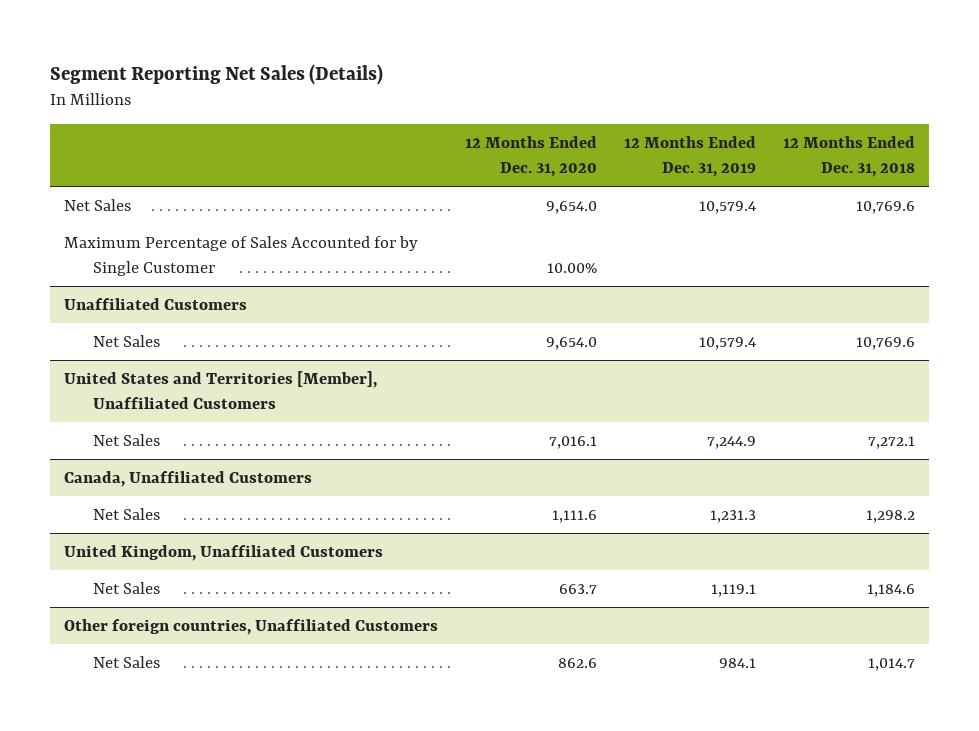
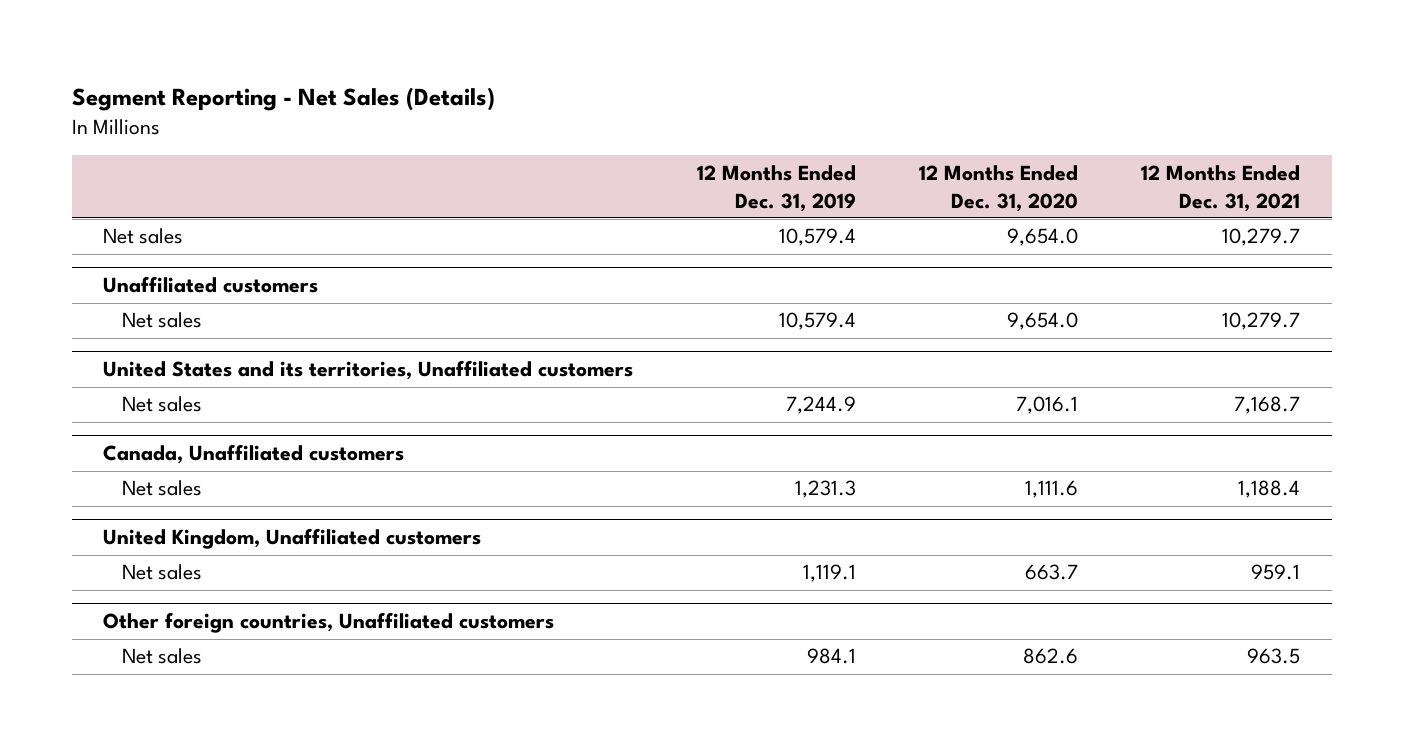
- Segment Reporting Net Sales (Details)
+ Segment Reporting - Net Sales (Details)
- | 12 Months Ended Dec. 31, 2020 | 12 Months Ended Dec. 31, 2019 | 12 Months Ended Dec. 31, 2018
+ | 12 Months Ended Dec. 31, 2019 | 12 Months Ended Dec. 31, 2020 | 12 Months Ended Dec. 31, 2021
- Net Sales | 9,654.0 | 10,579.4 | 10,769.6
- Maximum Percentage of Sales Accounted for by Single Customer | 10.00% | |
- Unaffiliated Customers
- Net Sales | 9,654.0 | 10,579.4 | 10,769.6
- United States and Territories [Member], Unaffiliated Customers
- Net Sales | 7,016.1 | 7,244.9 | 7,272.1
- Canada, Unaffiliated Customers
- Net Sales | 1,111.6 | 1,231.3 | 1,298.2
- United Kingdom, Unaffiliated Customers
- Net Sales | 663.7 | 1,119.1 | 1,184.6
- Other foreign countries, Unaffiliated Customers
- Net Sales | 862.6 | 984.1 | 1,014.7
+ Net sales | 10,579.4 | 9,654.0 | 10,279.7
+ Unaffiliated customers
+ Net sales | 10,579.4 | 9,654.0 | 10,279.7
+ United States and its territories, Unaffiliated customers
+ Net sales | 7,244.9 | 7,016.1 | 7,168.7
+ Canada, Unaffiliated customers
+ Net sales | 1,231.3 | 1,111.6 | 1,188.4
+ United Kingdom, Unaffiliated customers
+ Net sales | 1,119.1 | 663.7 | 959.1
+ Other foreign countries, Unaffiliated customers
+ Net sales | 984.1 | 862.6 | 963.5

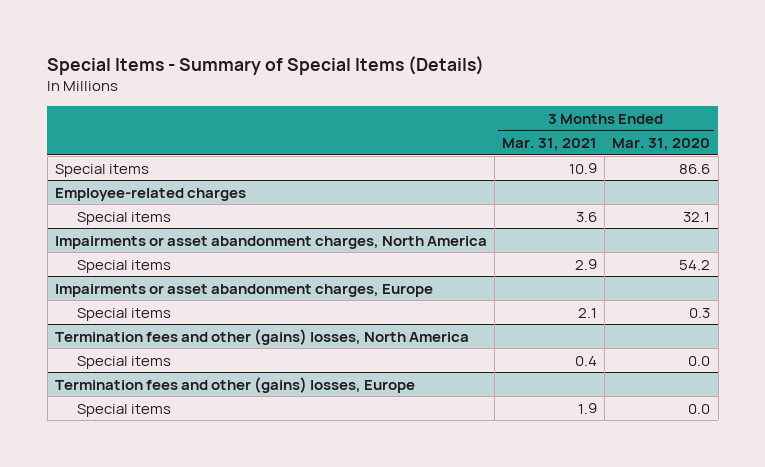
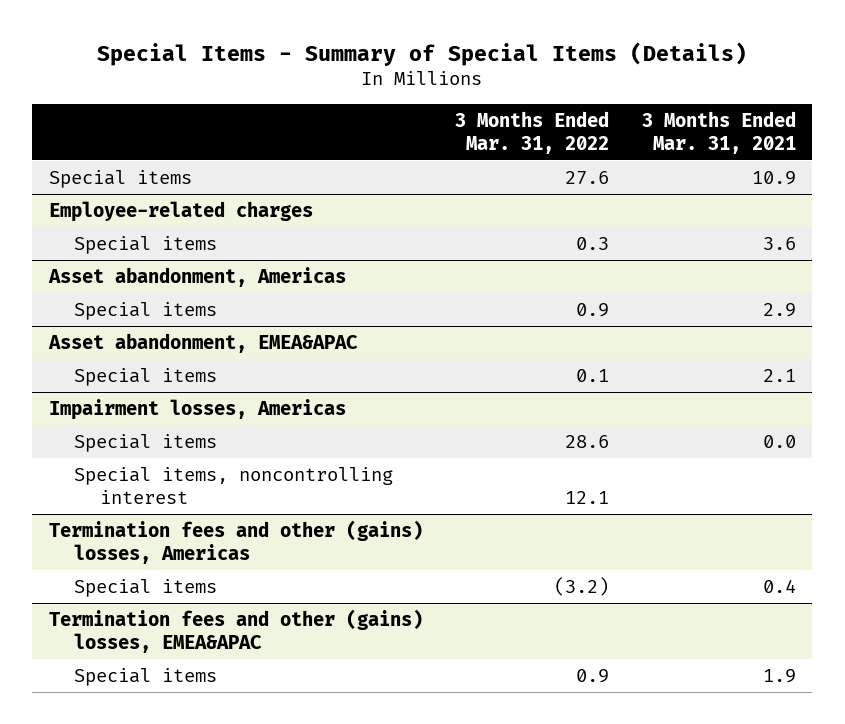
- | 3 Months Ended Mar. 31, 2021 | 3 Months Ended Mar. 31, 2020
+ | 3 Months Ended Mar. 31, 2022 | 3 Months Ended Mar. 31, 2021
- Impairments or asset abandonment charges, North America
+ Asset abandonment, Americas
- Impairments or asset abandonment charges, Europe
+ Asset abandonment, EMEA&APAC
- Termination fees and other (gains) losses, North America
+ Impairment losses, Americas
+ Special items | 28.6 | 0.0
+ Special items, noncontrolling interest | 12.1 |
+ Termination fees and other (gains) losses, Americas
- Termination fees and other (gains) losses, Europe
+ Termination fees and other (gains) losses, EMEA&APAC

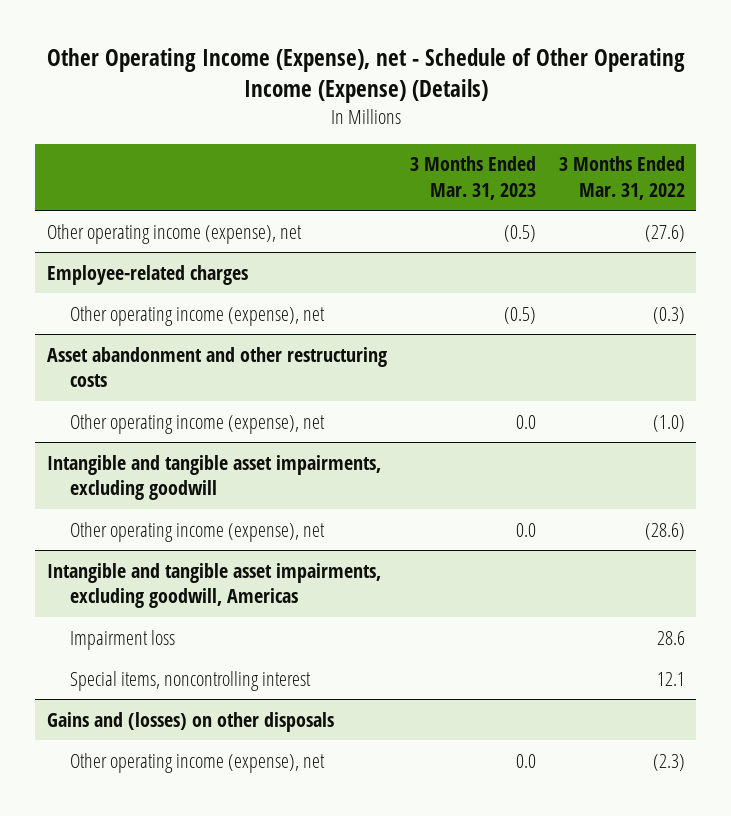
- Special Items - Summary of Special Items (Details)
+ Other Operating Income (Expense), net - Schedule of Other Operating Income (Expense) (Details)
- | 3 Months Ended Mar. 31, 2022 | 3 Months Ended Mar. 31, 2021
+ | 3 Months Ended Mar. 31, 2023 | 3 Months Ended Mar. 31, 2022
- Special items | 27.6 | 10.9
+ Other operating income (expense), net | (0.5) | (27.6)
@ Employee-related charges
- Special items | 0.3 | 3.6
- Asset abandonment, Americas
- Special items | 0.9 | 2.9
- Asset abandonment, EMEA&APAC
- Special items | 0.1 | 2.1
- Impairment losses, Americas
- Special items | 28.6 | 0.0
@ Employee-related charges
+ Other operating income (expense), net | (0.5) | (0.3)
+ Asset abandonment and other restructuring costs
+ Other operating income (expense), net | 0.0 | (1.0)
+ Intangible and tangible asset impairments, excluding goodwill
+ Other operating income (expense), net | 0.0 | (28.6)
+ Intangible and tangible asset impairments, excluding goodwill, Americas
+ Impairment loss | | 28.6
- Termination fees and other (gains) losses, Americas
- Special items | (3.2) | 0.4
- Termination fees and other (gains) losses, EMEA&APAC
- Special items | 0.9 | 1.9
+ Gains and (losses) on other disposals
+ Other operating income (expense), net | 0.0 | (2.3)

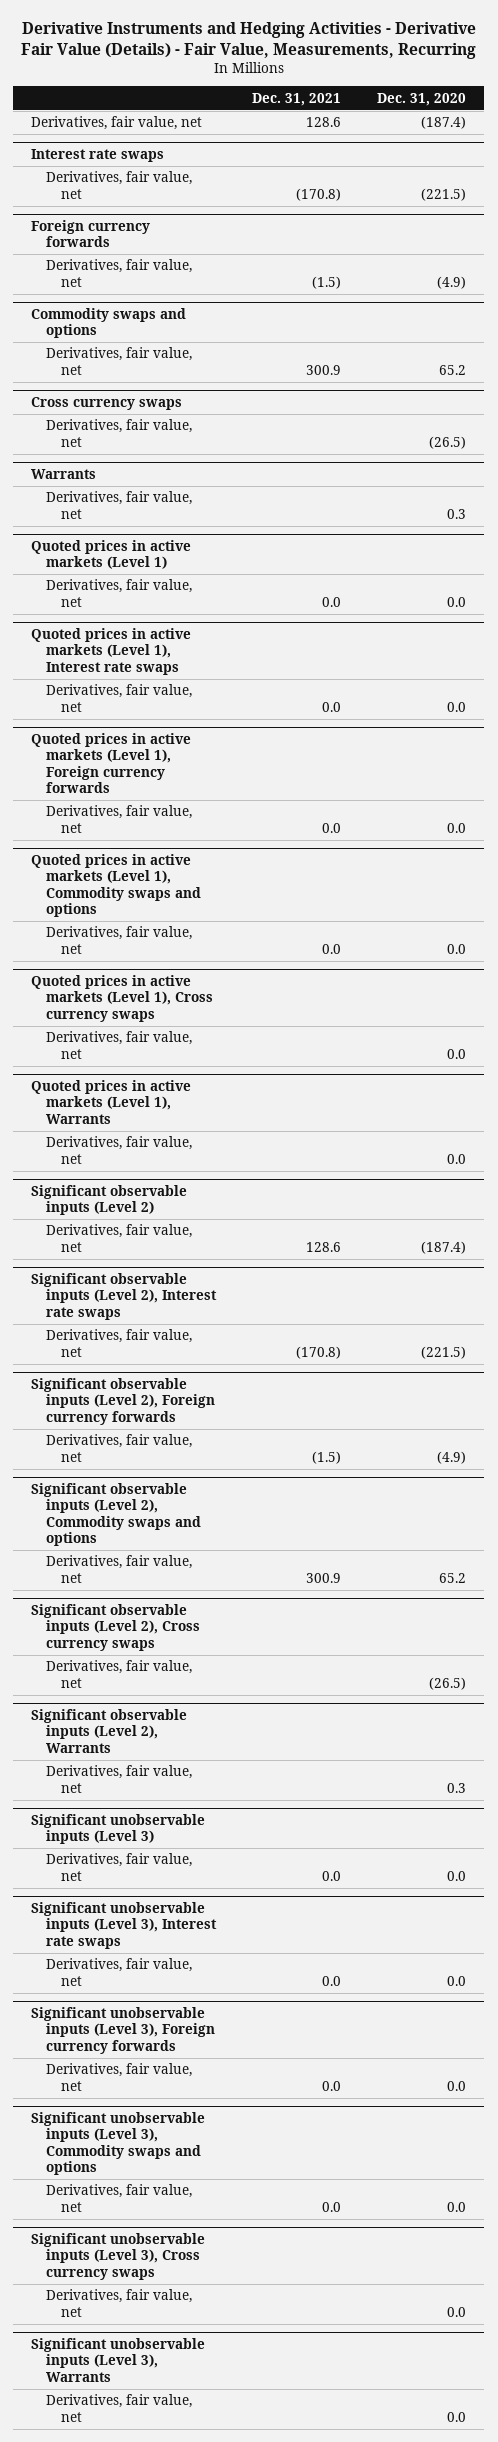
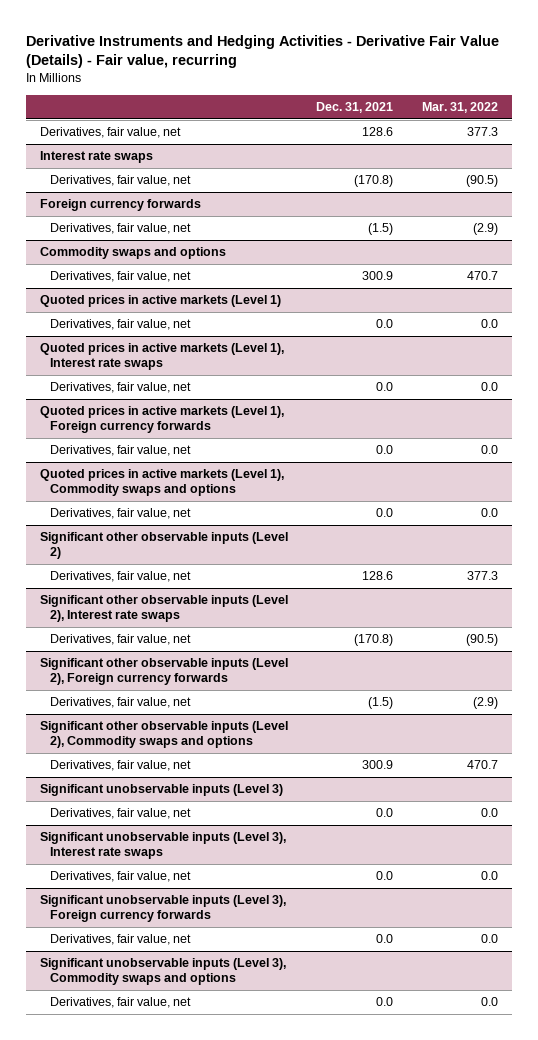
- Derivative Instruments and Hedging Activities - Derivative Fair Value (Details) - Fair Value, Measurements, Recurring
+ Derivative Instruments and Hedging Activities - Derivative Fair Value (Details) - Fair value, recurring
- | Dec. 31, 2021 | Dec. 31, 2020
+ | Dec. 31, 2021 | Mar. 31, 2022
- Cross currency swaps
- Derivatives, fair value, net | | (26.5)
- Warrants
- Derivatives, fair value, net | | 0.3
- Quoted prices in active markets (Level 1), Cross currency swaps
- Derivatives, fair value, net | | 0.0
- Quoted prices in active markets (Level 1), Warrants
- Derivatives, fair value, net | | 0.0
- Significant observable inputs (Level 2)
+ Significant other observable inputs (Level 2)
- Significant observable inputs (Level 2), Interest rate swaps
+ Significant other observable inputs (Level 2), Interest rate swaps
- Significant observable inputs (Level 2), Foreign currency forwards
+ Significant other observable inputs (Level 2), Foreign currency forwards
- Significant observable inputs (Level 2), Commodity swaps and options
+ Significant other observable inputs (Level 2), Commodity swaps and options
- Significant observable inputs (Level 2), Cross currency swaps
- Derivatives, fair value, net | | (26.5)
- Significant observable inputs (Level 2), Warrants
- Derivatives, fair value, net | | 0.3
- Significant unobservable inputs (Level 3), Cross currency swaps
- Derivatives, fair value, net | | 0.0
- Significant unobservable inputs (Level 3), Warrants
- Derivatives, fair value, net | | 0.0

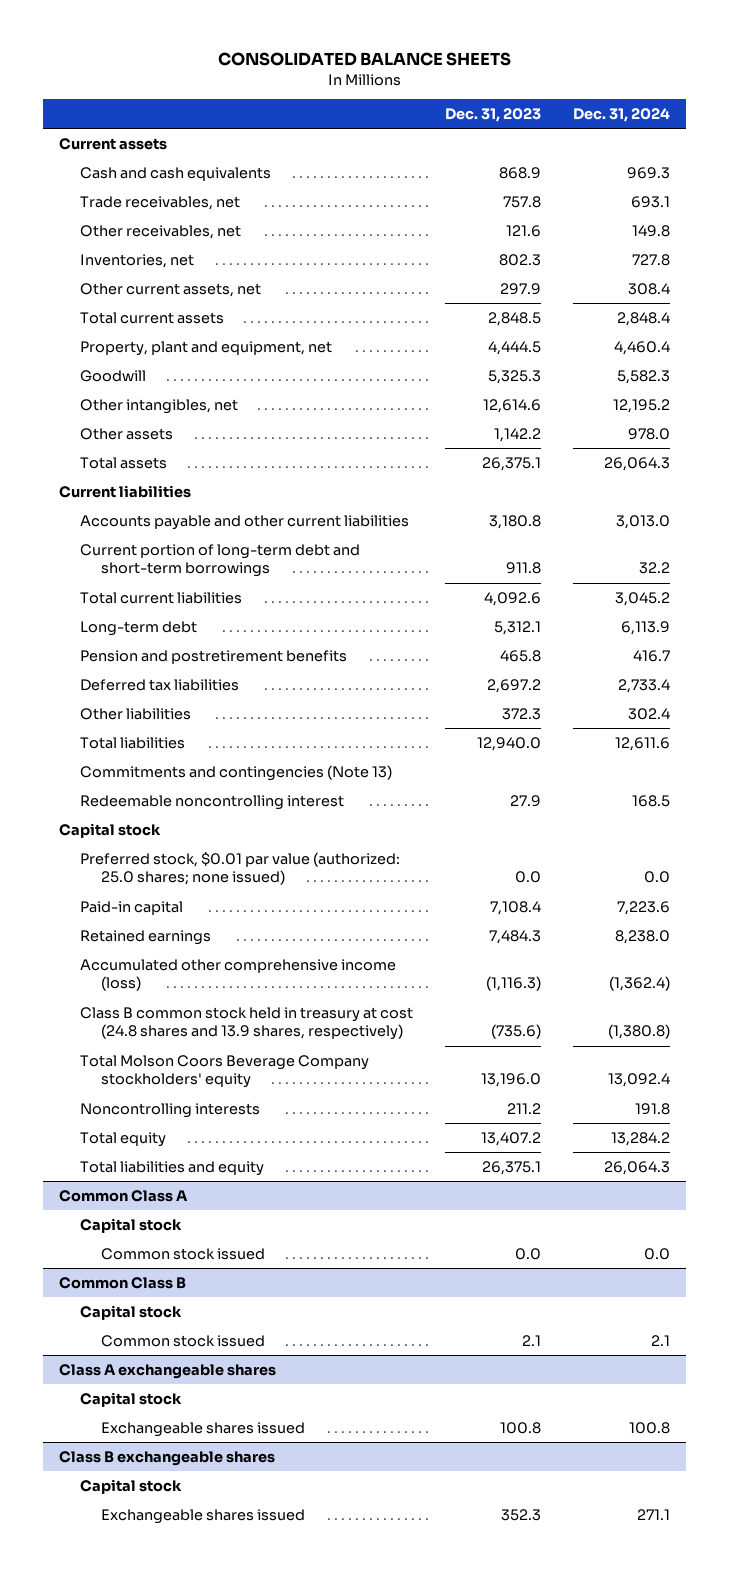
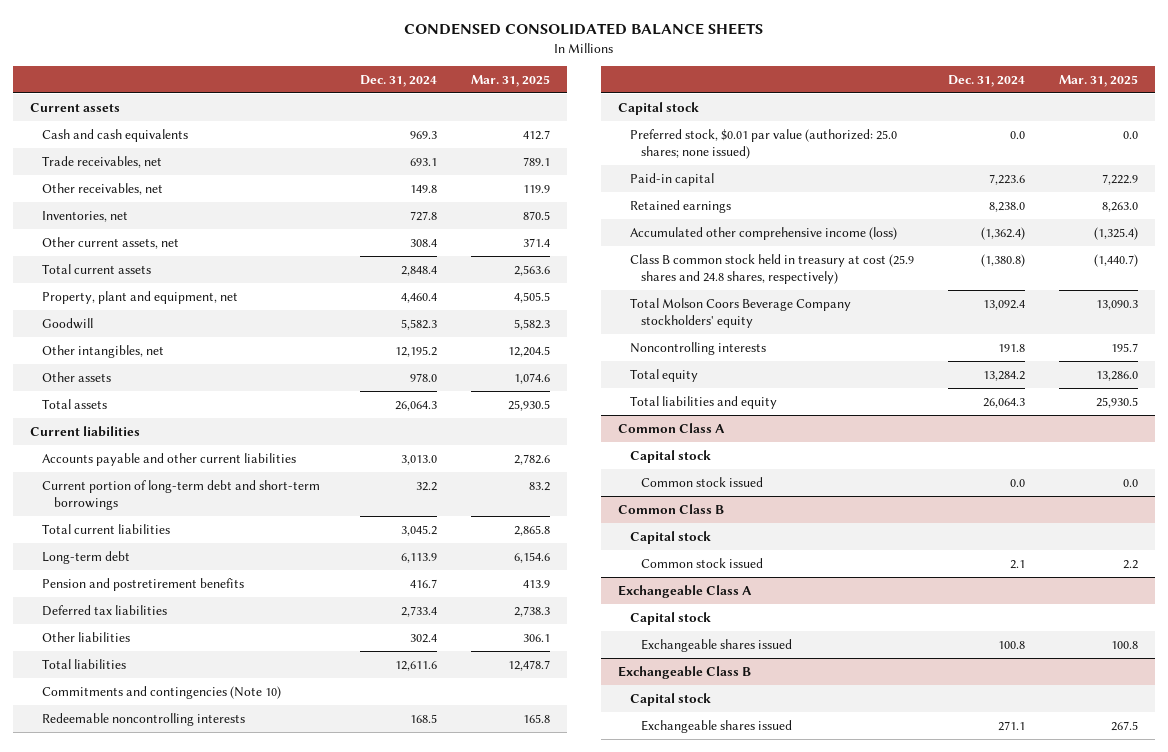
- CONSOLIDATED BALANCE SHEETS
+ CONDENSED CONSOLIDATED BALANCE SHEETS
- | Dec. 31, 2023 | Dec. 31, 2024
+ | Dec. 31, 2024 | Mar. 31, 2025
- Commitments and contingencies (Note 13)
- Redeemable noncontrolling interest | 27.9 | 168.5
+ Commitments and contingencies (Note 10)
+ Redeemable noncontrolling interests | 168.5 | 165.8
- Class B common stock held in treasury at cost (24.8 shares and 13.9 shares, respectively) | (735.6) | (1,380.8)
+ Class B common stock held in treasury at cost (25.9 shares and 24.8 shares, respectively) | (1,380.8) | (1,440.7)
- Class A exchangeable shares
+ Exchangeable Class A
- Class B exchangeable shares
+ Exchangeable Class B

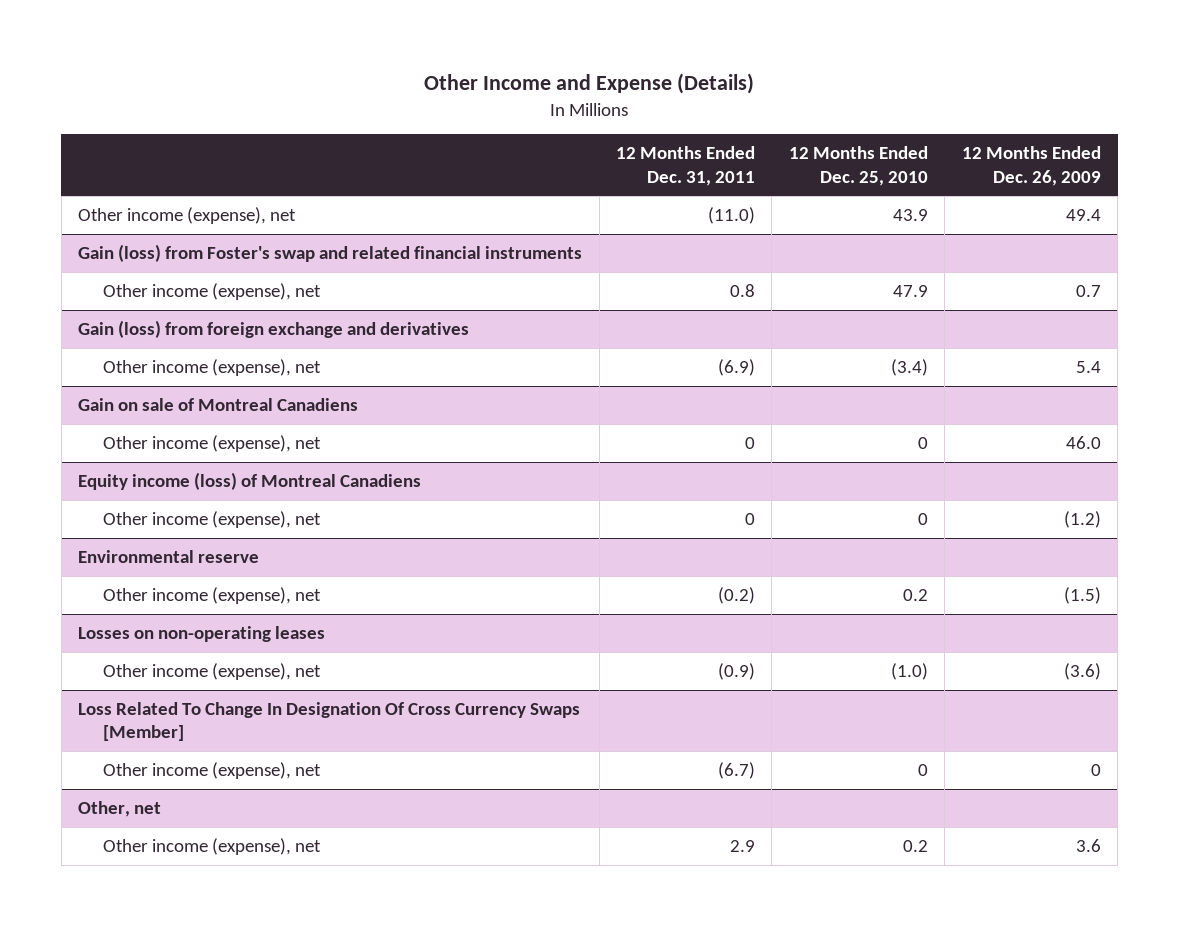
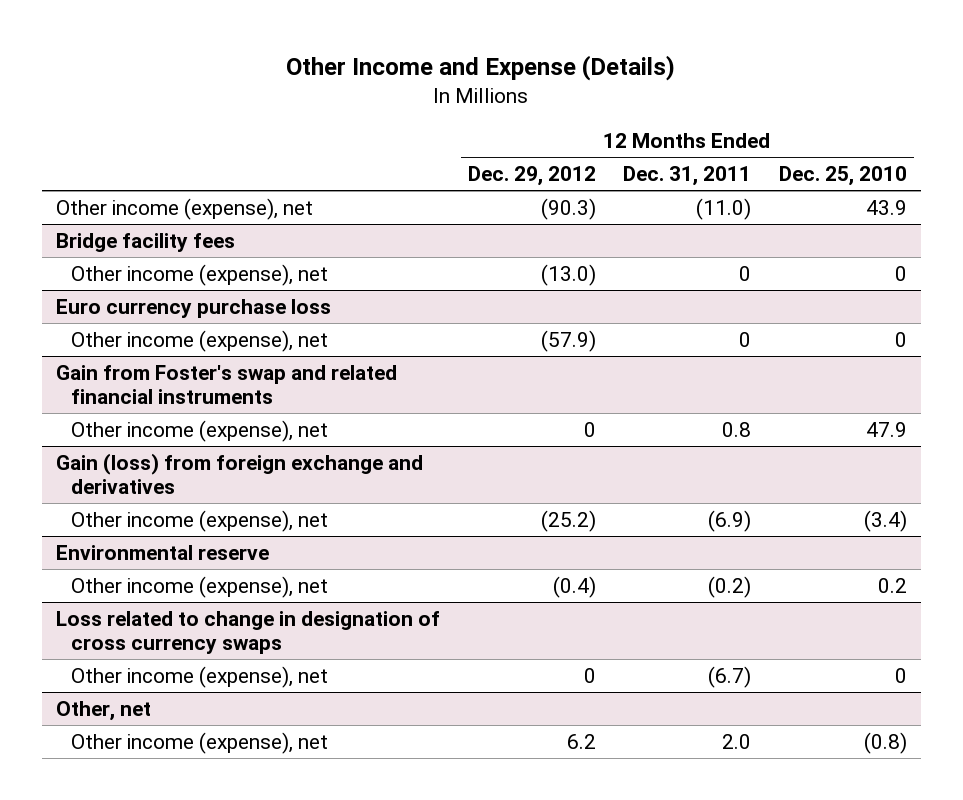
- | 12 Months Ended Dec. 31, 2011 | 12 Months Ended Dec. 25, 2010 | 12 Months Ended Dec. 26, 2009
+ | 12 Months Ended Dec. 29, 2012 | 12 Months Ended Dec. 31, 2011 | 12 Months Ended Dec. 25, 2010
- Gain (loss) from Foster's swap and related financial instruments
+ Bridge facility fees
+ Other income (expense), net | (13.0) | 0 | 0
+ Euro currency purchase loss
+ Other income (expense), net | (57.9) | 0 | 0
+ Gain from Foster's swap and related financial instruments
- Gain on sale of Montreal Canadiens
- Other income (expense), net | 0 | 0 | 46.0
- Equity income (loss) of Montreal Canadiens
- Other income (expense), net | 0 | 0 | (1.2)
- Losses on non-operating leases
- Other income (expense), net | (0.9) | (1.0) | (3.6)
- Loss Related To Change In Designation Of Cross Currency Swaps [Member]
+ Loss related to change in designation of cross currency swaps
@ Other, net
- Other income (expense), net | 2.9 | 0.2 | 3.6
+ Other income (expense), net | 6.2 | 2.0 | (0.8)

